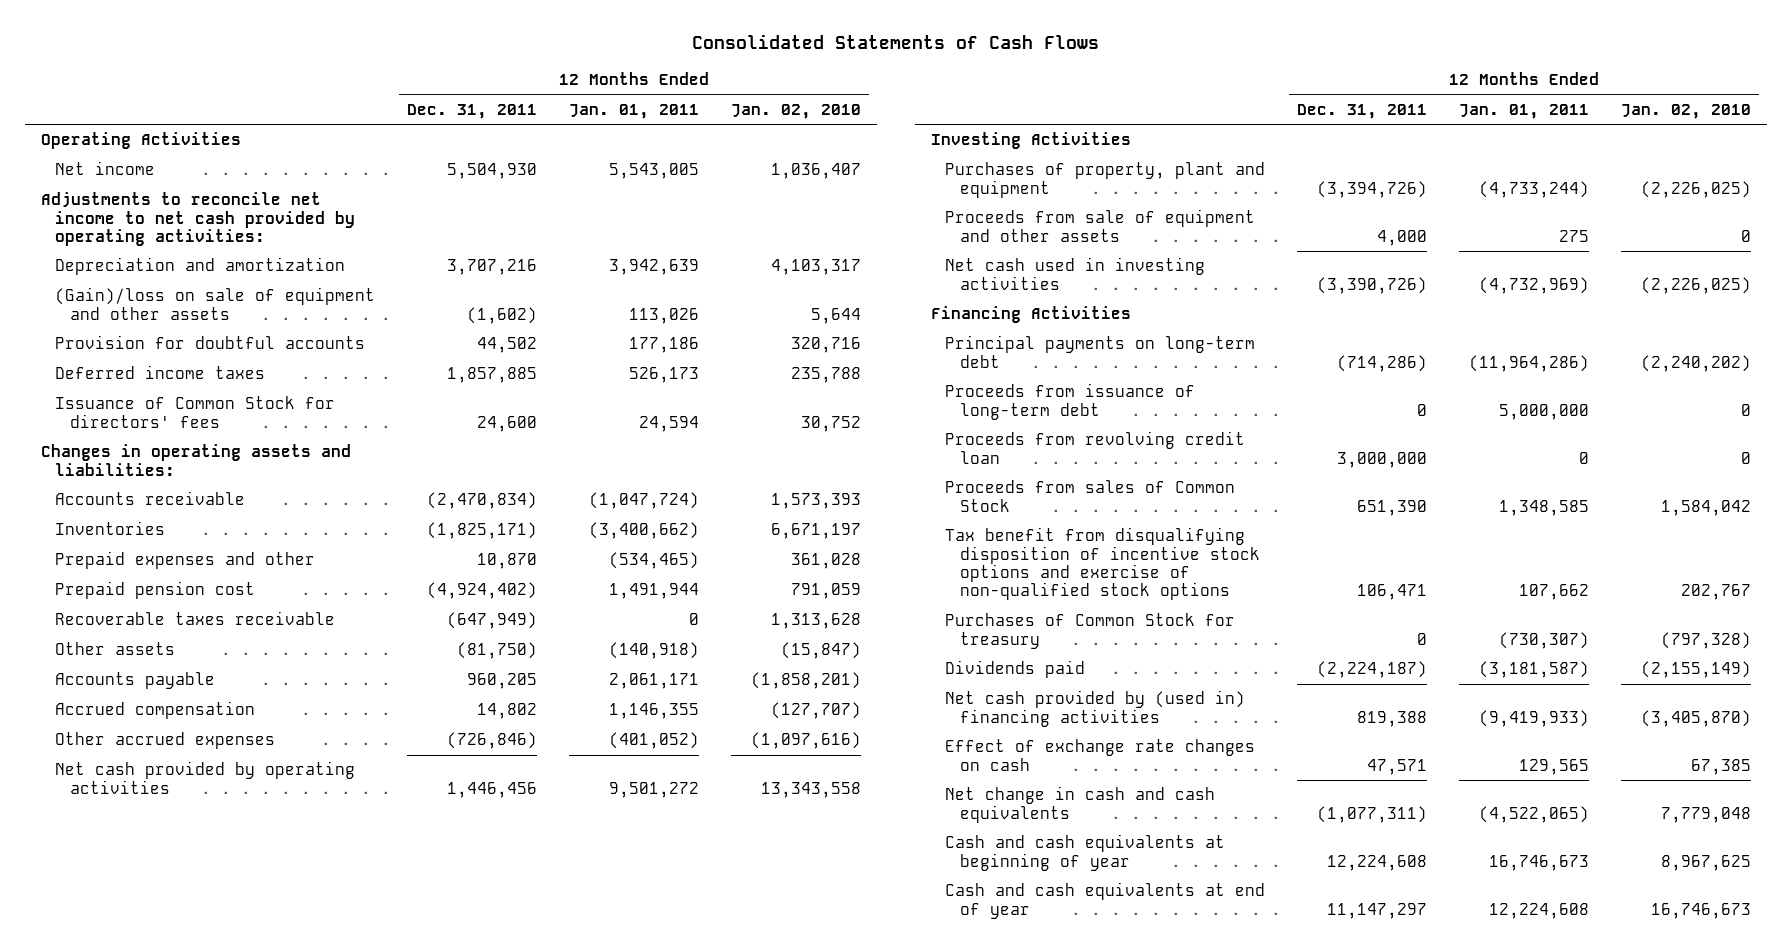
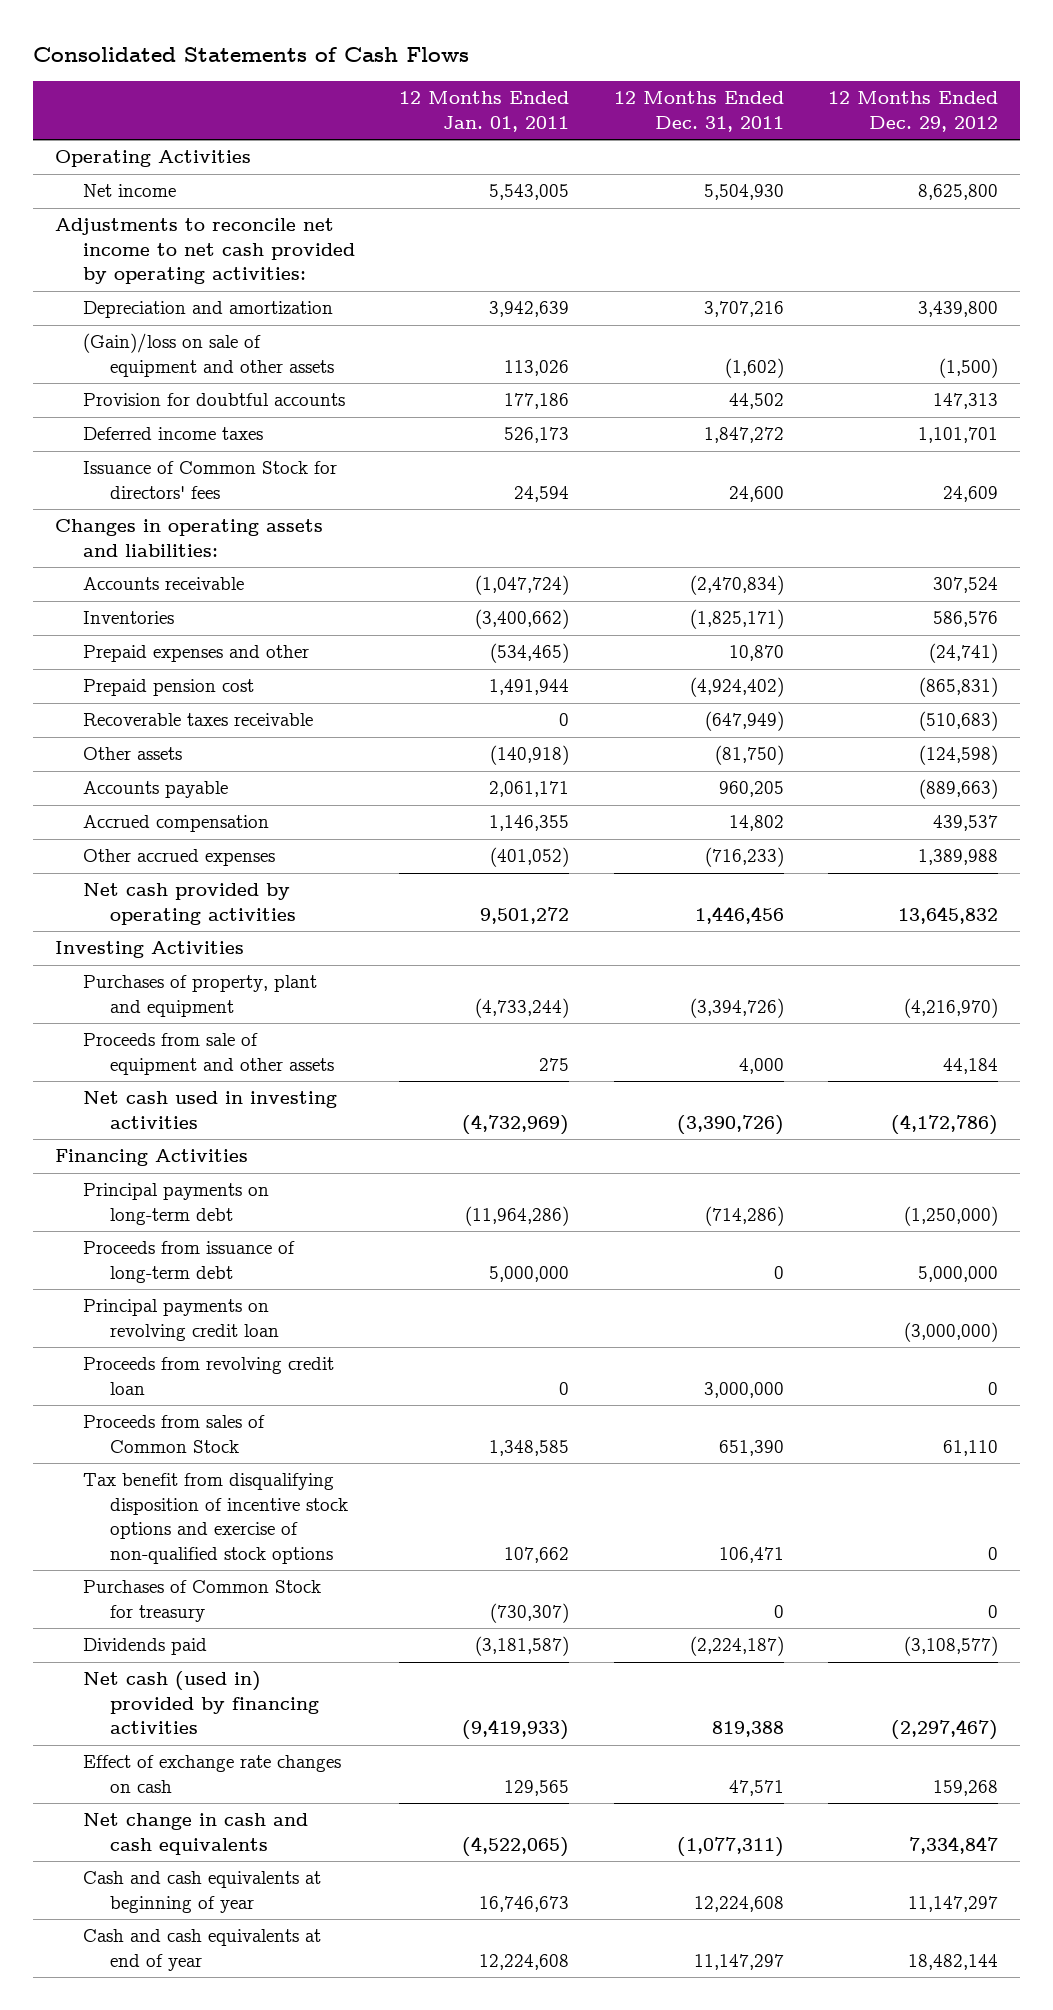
- | 12 Months Ended Dec. 31, 2011 | 12 Months Ended Jan. 01, 2011 | 12 Months Ended Jan. 02, 2010
+ | 12 Months Ended Jan. 01, 2011 | 12 Months Ended Dec. 31, 2011 | 12 Months Ended Dec. 29, 2012
- Deferred income taxes | 1,857,885 | 526,173 | 235,788
+ Deferred income taxes | 526,173 | 1,847,272 | 1,101,701
- Other accrued expenses | (726,846) | (401,052) | (1,097,616)
+ Other accrued expenses | (401,052) | (716,233) | 1,389,988
+ Principal payments on revolving credit loan | | | (3,000,000)
- Net cash provided by (used in) financing activities | 819,388 | (9,419,933) | (3,405,870)
+ Net cash (used in) provided by financing activities | (9,419,933) | 819,388 | (2,297,467)

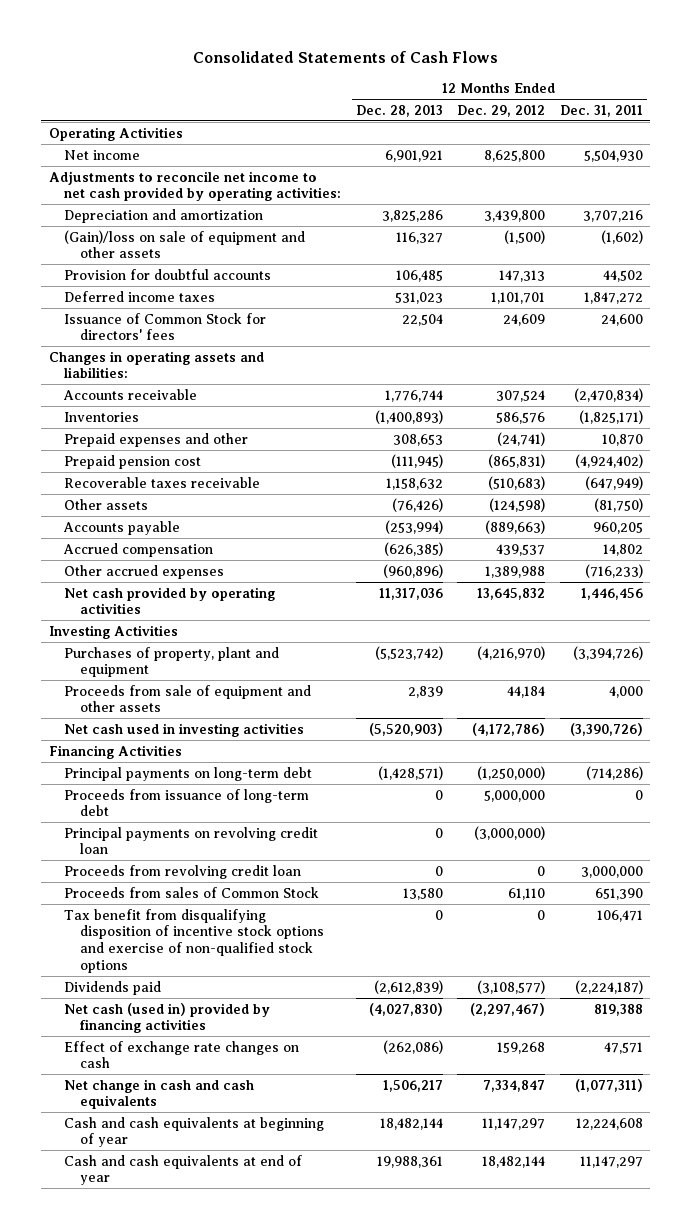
- | 12 Months Ended Jan. 01, 2011 | 12 Months Ended Dec. 31, 2011 | 12 Months Ended Dec. 29, 2012
+ | 12 Months Ended Dec. 28, 2013 | 12 Months Ended Dec. 29, 2012 | 12 Months Ended Dec. 31, 2011
- Purchases of Common Stock for treasury | (730,307) | 0 | 0

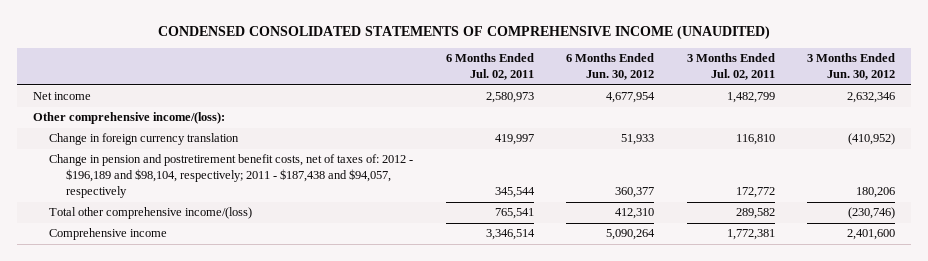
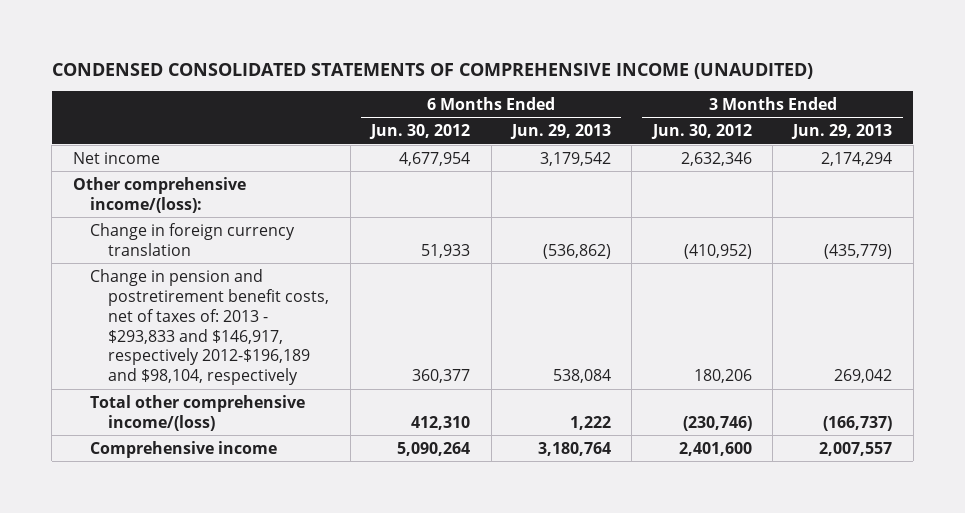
- | 6 Months Ended Jul. 02, 2011 | 6 Months Ended Jun. 30, 2012 | 3 Months Ended Jul. 02, 2011 | 3 Months Ended Jun. 30, 2012
+ | 6 Months Ended Jun. 30, 2012 | 6 Months Ended Jun. 29, 2013 | 3 Months Ended Jun. 30, 2012 | 3 Months Ended Jun. 29, 2013
- Change in pension and postretirement benefit costs, net of taxes of: 2012 - $196,189 and $98,104, respectively; 2011 - $187,438 and $94,057, respectively | 345,544 | 360,377 | 172,772 | 180,206
+ Change in pension and postretirement benefit costs, net of taxes of: 2013 - $293,833 and $146,917, respectively 2012-$196,189 and $98,104, respectively | 360,377 | 538,084 | 180,206 | 269,042

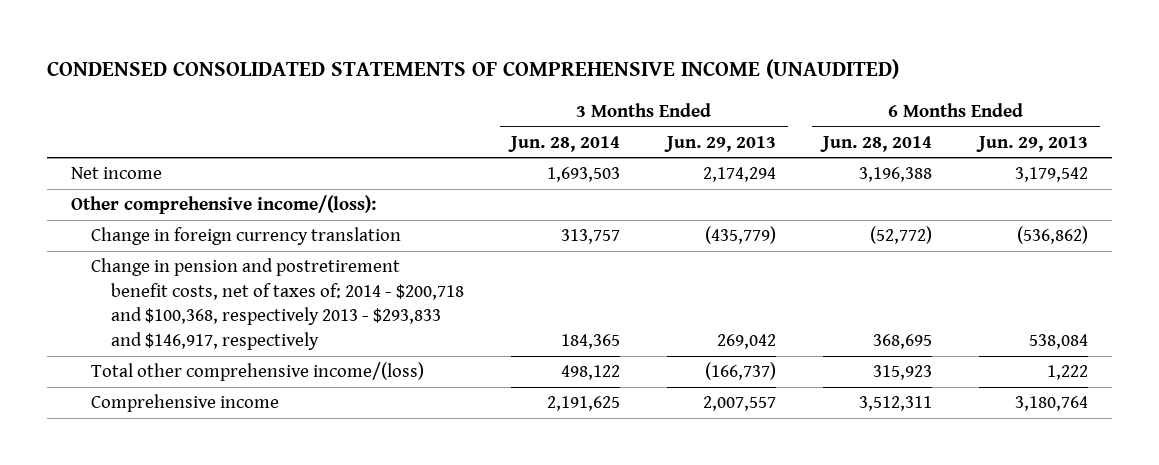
- | 6 Months Ended Jun. 30, 2012 | 6 Months Ended Jun. 29, 2013 | 3 Months Ended Jun. 30, 2012 | 3 Months Ended Jun. 29, 2013
+ | 3 Months Ended Jun. 28, 2014 | 3 Months Ended Jun. 29, 2013 | 6 Months Ended Jun. 28, 2014 | 6 Months Ended Jun. 29, 2013
- Change in pension and postretirement benefit costs, net of taxes of: 2013 - $293,833 and $146,917, respectively 2012-$196,189 and $98,104, respectively | 360,377 | 538,084 | 180,206 | 269,042
+ Change in pension and postretirement benefit costs, net of taxes of: 2014 - $200,718 and $100,368, respectively 2013 - $293,833 and $146,917, respectively | 184,365 | 269,042 | 368,695 | 538,084

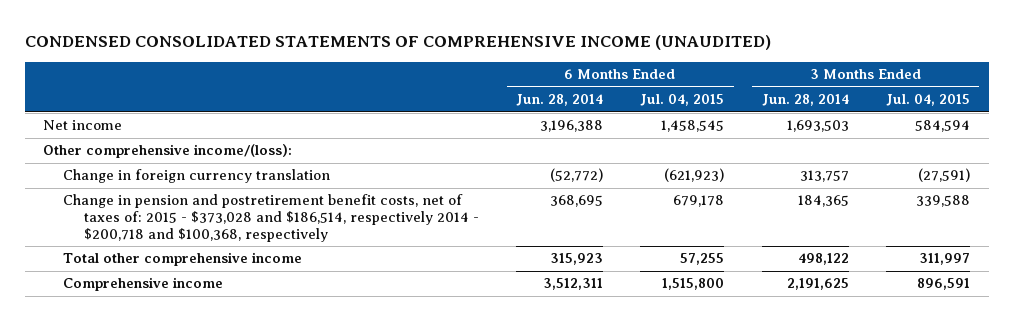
- | 3 Months Ended Jun. 28, 2014 | 3 Months Ended Jun. 29, 2013 | 6 Months Ended Jun. 28, 2014 | 6 Months Ended Jun. 29, 2013
+ | 6 Months Ended Jun. 28, 2014 | 6 Months Ended Jul. 04, 2015 | 3 Months Ended Jun. 28, 2014 | 3 Months Ended Jul. 04, 2015
- Change in pension and postretirement benefit costs, net of taxes of: 2014 - $200,718 and $100,368, respectively 2013 - $293,833 and $146,917, respectively | 184,365 | 269,042 | 368,695 | 538,084
- Total other comprehensive income/(loss) | 498,122 | (166,737) | 315,923 | 1,222
+ Change in pension and postretirement benefit costs, net of taxes of: 2015 - $373,028 and $186,514, respectively 2014 - $200,718 and $100,368, respectively | 368,695 | 679,178 | 184,365 | 339,588
+ Total other comprehensive income | 315,923 | 57,255 | 498,122 | 311,997

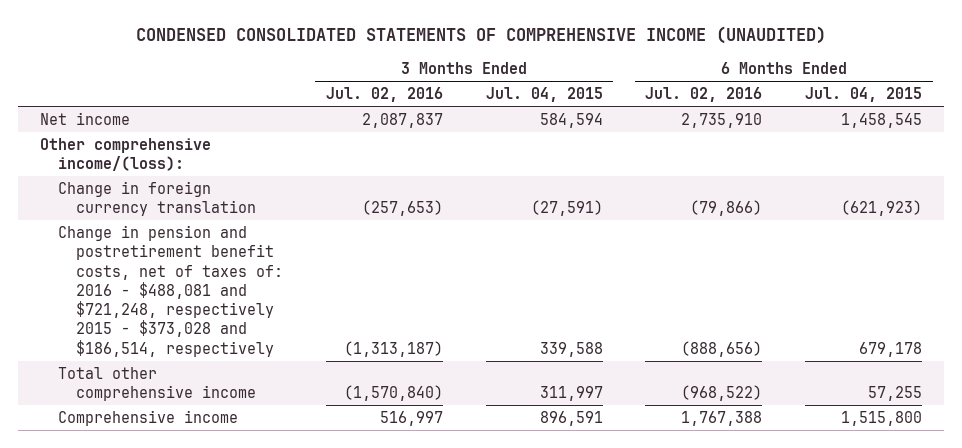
- | 6 Months Ended Jun. 28, 2014 | 6 Months Ended Jul. 04, 2015 | 3 Months Ended Jun. 28, 2014 | 3 Months Ended Jul. 04, 2015
+ | 3 Months Ended Jul. 02, 2016 | 3 Months Ended Jul. 04, 2015 | 6 Months Ended Jul. 02, 2016 | 6 Months Ended Jul. 04, 2015
- Change in pension and postretirement benefit costs, net of taxes of: 2015 - $373,028 and $186,514, respectively 2014 - $200,718 and $100,368, respectively | 368,695 | 679,178 | 184,365 | 339,588
+ Change in pension and postretirement benefit costs, net of taxes of: 2016 - $488,081 and $721,248, respectively 2015 - $373,028 and $186,514, respectively | (1,313,187) | 339,588 | (888,656) | 679,178

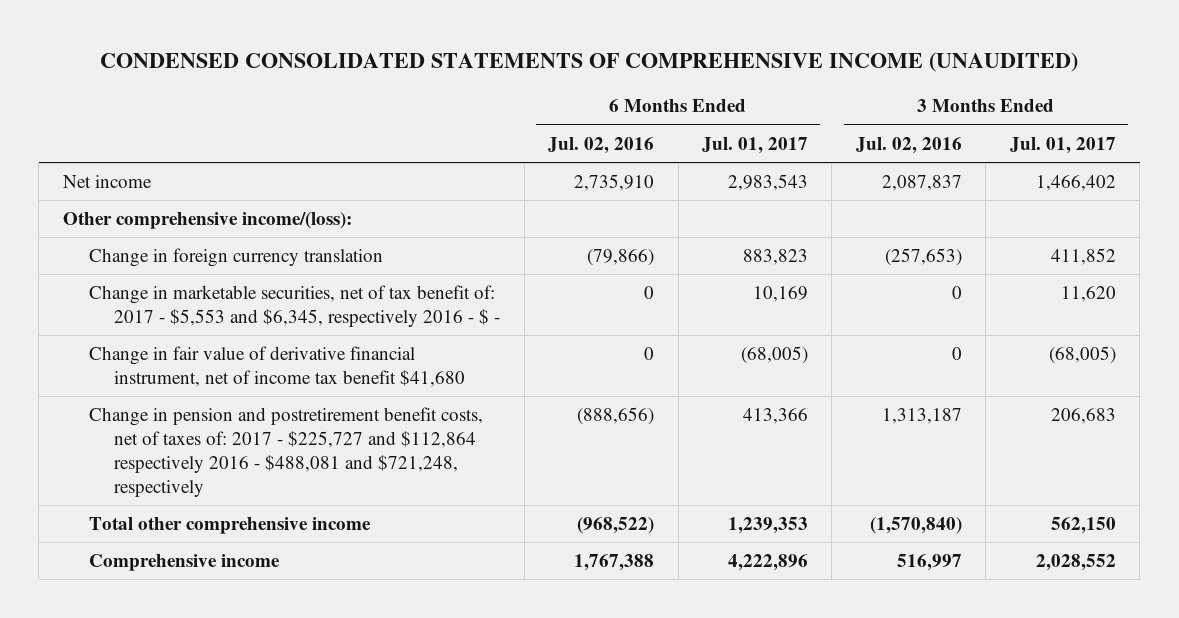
- | 3 Months Ended Jul. 02, 2016 | 3 Months Ended Jul. 04, 2015 | 6 Months Ended Jul. 02, 2016 | 6 Months Ended Jul. 04, 2015
+ | 6 Months Ended Jul. 02, 2016 | 6 Months Ended Jul. 01, 2017 | 3 Months Ended Jul. 02, 2016 | 3 Months Ended Jul. 01, 2017
- Change in pension and postretirement benefit costs, net of taxes of: 2016 - $488,081 and $721,248, respectively 2015 - $373,028 and $186,514, respectively | (1,313,187) | 339,588 | (888,656) | 679,178
+ Change in marketable securities, net of tax benefit of: 2017 - $5,553 and $6,345, respectively 2016 - $ - | 0 | 10,169 | 0 | 11,620
+ Change in fair value of derivative financial instrument, net of income tax benefit $41,680 | 0 | (68,005) | 0 | (68,005)
+ Change in pension and postretirement benefit costs, net of taxes of: 2017 - $225,727 and $112,864 respectively 2016 - $488,081 and $721,248, respectively | (888,656) | 413,366 | 1,313,187 | 206,683

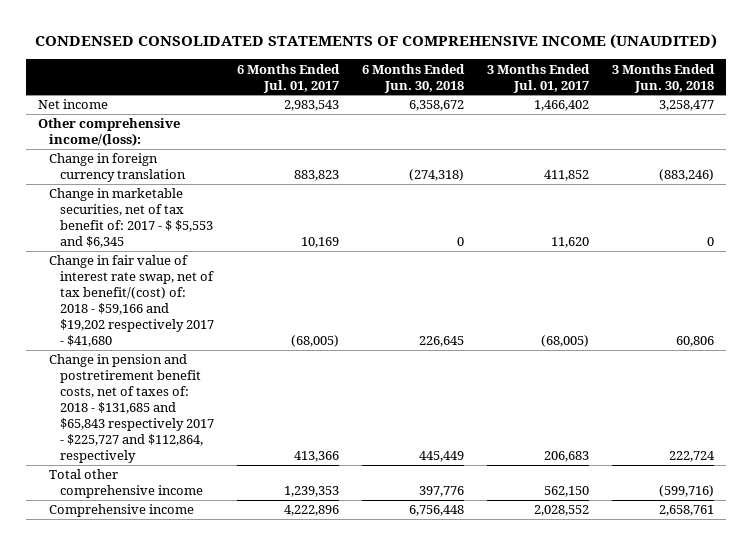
- | 6 Months Ended Jul. 02, 2016 | 6 Months Ended Jul. 01, 2017 | 3 Months Ended Jul. 02, 2016 | 3 Months Ended Jul. 01, 2017
+ | 6 Months Ended Jul. 01, 2017 | 6 Months Ended Jun. 30, 2018 | 3 Months Ended Jul. 01, 2017 | 3 Months Ended Jun. 30, 2018
- Change in marketable securities, net of tax benefit of: 2017 - $5,553 and $6,345, respectively 2016 - $ - | 0 | 10,169 | 0 | 11,620
- Change in fair value of derivative financial instrument, net of income tax benefit $41,680 | 0 | (68,005) | 0 | (68,005)
- Change in pension and postretirement benefit costs, net of taxes of: 2017 - $225,727 and $112,864 respectively 2016 - $488,081 and $721,248, respectively | (888,656) | 413,366 | 1,313,187 | 206,683
+ Change in marketable securities, net of tax benefit of: 2017 - $ $5,553 and $6,345 | 10,169 | 0 | 11,620 | 0
+ Change in fair value of interest rate swap, net of tax benefit/(cost) of: 2018 - $59,166 and $19,202 respectively 2017 - $41,680 | (68,005) | 226,645 | (68,005) | 60,806
+ Change in pension and postretirement benefit costs, net of taxes of: 2018 - $131,685 and $65,843 respectively 2017 - $225,727 and $112,864, respectively | 413,366 | 445,449 | 206,683 | 222,724

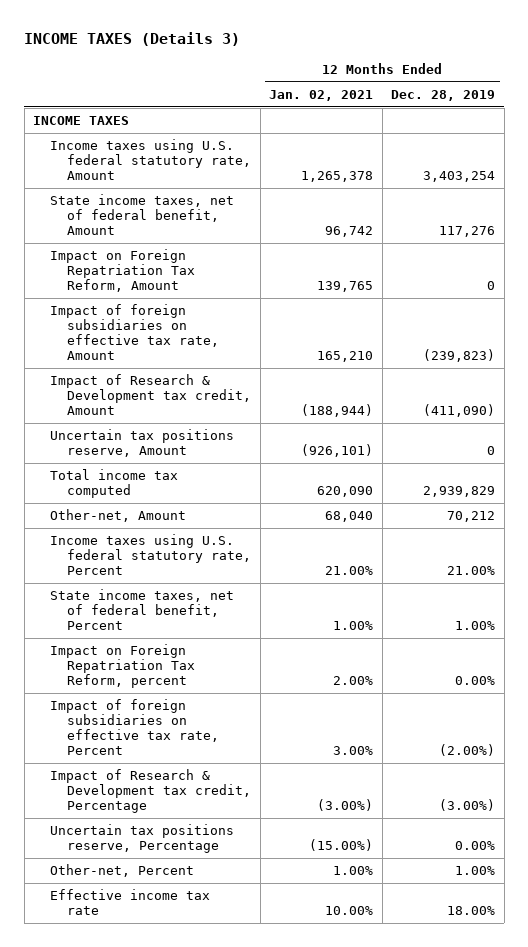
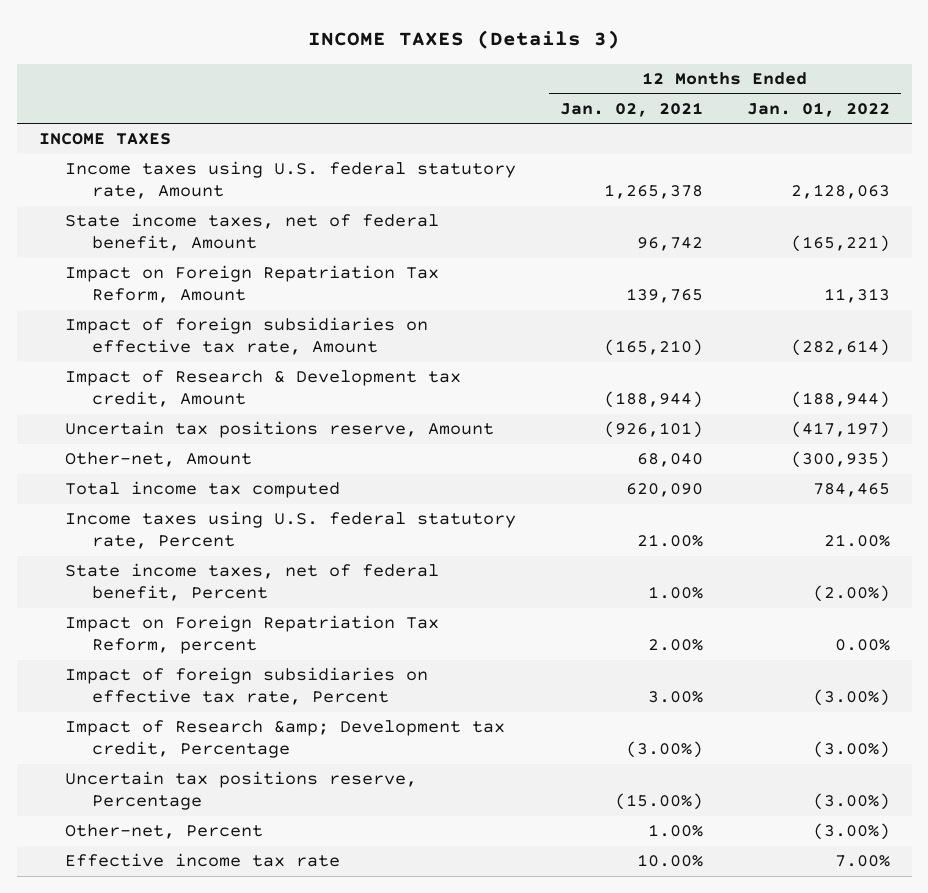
- | 12 Months Ended Jan. 02, 2021 | 12 Months Ended Dec. 28, 2019
+ | 12 Months Ended Jan. 02, 2021 | 12 Months Ended Jan. 01, 2022
- Impact of foreign subsidiaries on effective tax rate, Amount | 165,210 | (239,823)
+ Impact of foreign subsidiaries on effective tax rate, Amount | (165,210) | (282,614)
moved down: Total income tax computed | 620,090 | 784,465
- Impact of Research & Development tax credit, Percentage | (3.00%) | (3.00%)
+ Impact of Research &amp; Development tax credit, Percentage | (3.00%) | (3.00%)

